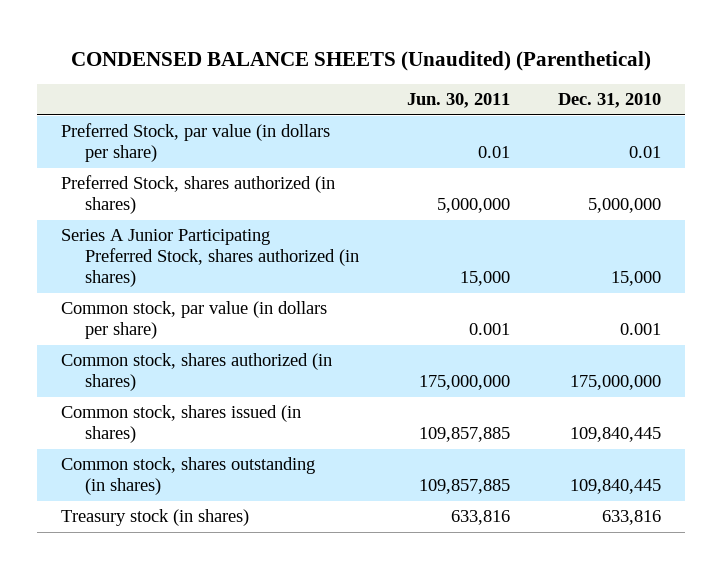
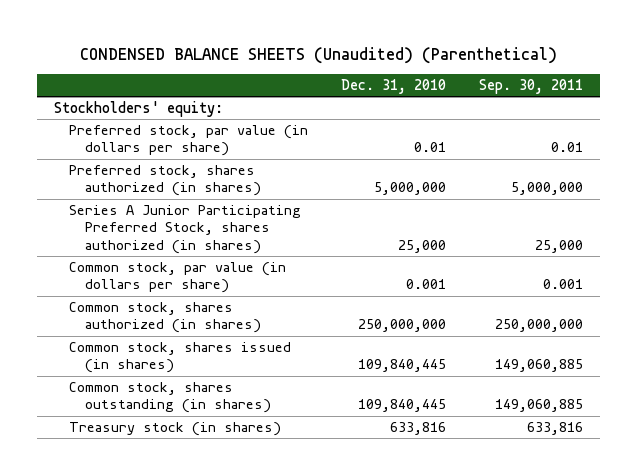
- | Jun. 30, 2011 | Dec. 31, 2010
+ | Dec. 31, 2010 | Sep. 30, 2011
- Preferred Stock, par value (in dollars per share) | 0.01 | 0.01
- Preferred Stock, shares authorized (in shares) | 5,000,000 | 5,000,000
- Series A Junior Participating Preferred Stock, shares authorized (in shares) | 15,000 | 15,000
+ Stockholders' equity:
+ Preferred stock, par value (in dollars per share) | 0.01 | 0.01
+ Preferred stock, shares authorized (in shares) | 5,000,000 | 5,000,000
+ Series A Junior Participating Preferred Stock, shares authorized (in shares) | 25,000 | 25,000
- Common stock, shares authorized (in shares) | 175,000,000 | 175,000,000
+ Common stock, shares authorized (in shares) | 250,000,000 | 250,000,000

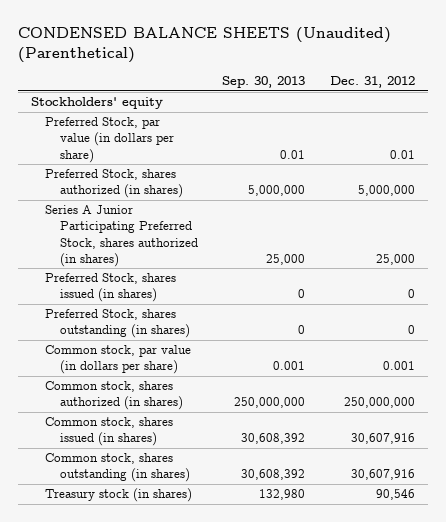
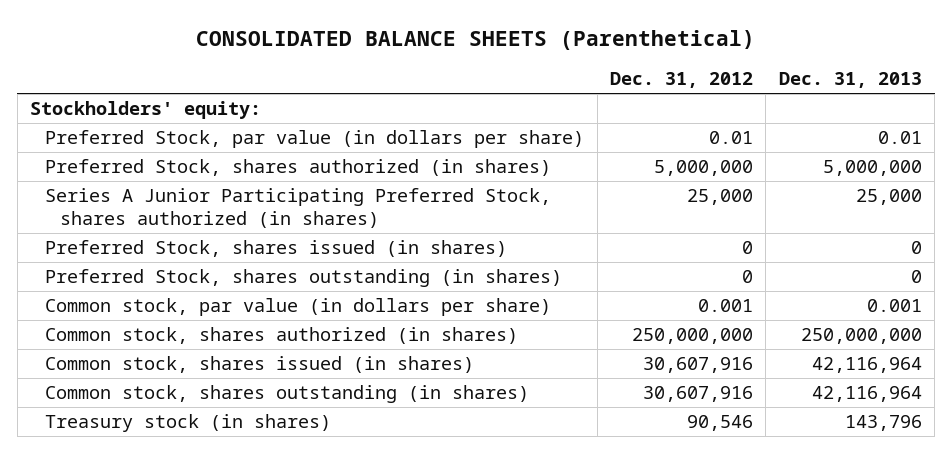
- CONDENSED BALANCE SHEETS (Unaudited) (Parenthetical)
+ CONSOLIDATED BALANCE SHEETS (Parenthetical)
- | Sep. 30, 2013 | Dec. 31, 2012
+ | Dec. 31, 2012 | Dec. 31, 2013
- Stockholders' equity
+ Stockholders' equity:

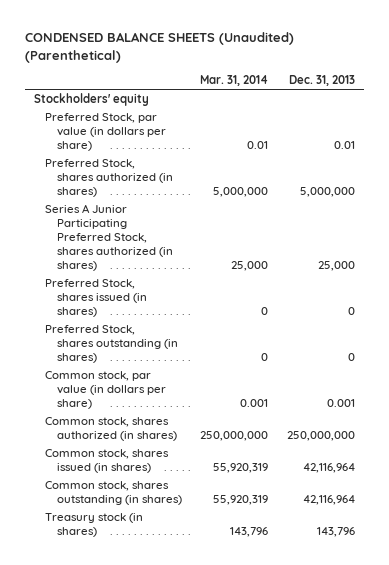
- CONSOLIDATED BALANCE SHEETS (Parenthetical)
+ CONDENSED BALANCE SHEETS (Unaudited) (Parenthetical)
- | Dec. 31, 2012 | Dec. 31, 2013
+ | Mar. 31, 2014 | Dec. 31, 2013
- Stockholders' equity:
+ Stockholders' equity

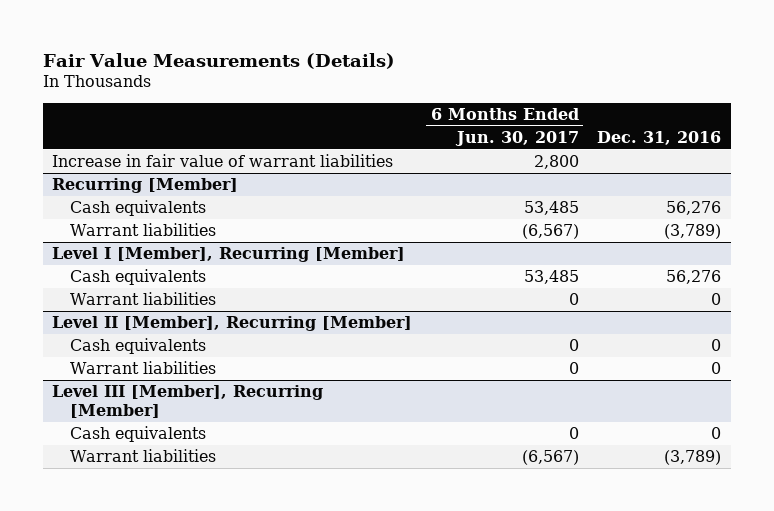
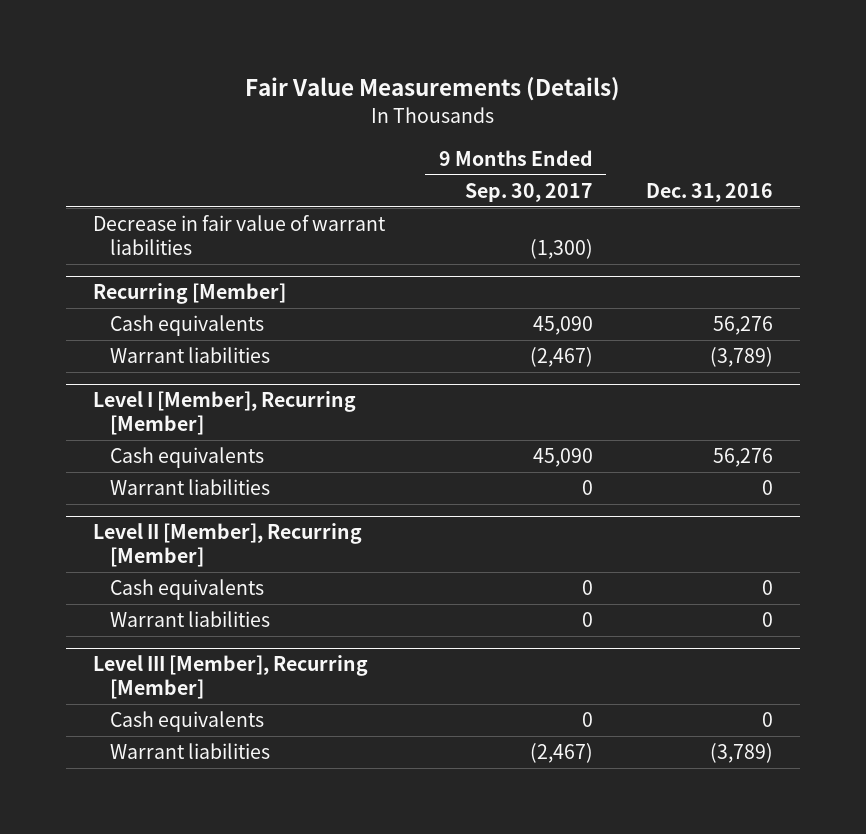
- | 6 Months Ended Jun. 30, 2017 | Dec. 31, 2016
+ | 9 Months Ended Sep. 30, 2017 | Dec. 31, 2016
- Increase in fair value of warrant liabilities | 2,800 |
+ Decrease in fair value of warrant liabilities | (1,300) |

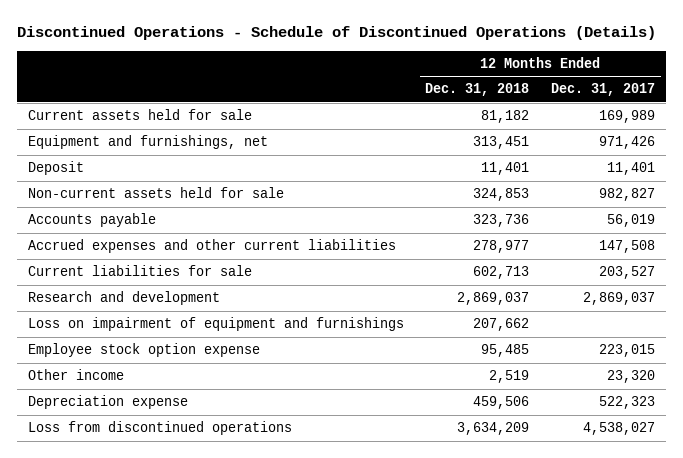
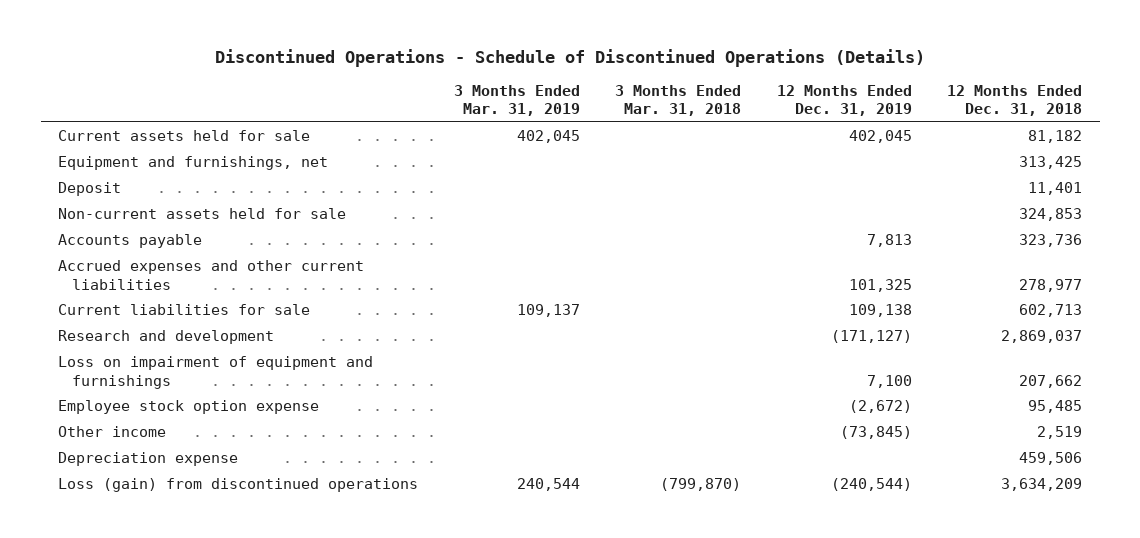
- | 12 Months Ended Dec. 31, 2018 | 12 Months Ended Dec. 31, 2017
+ | 3 Months Ended Mar. 31, 2019 | 3 Months Ended Mar. 31, 2018 | 12 Months Ended Dec. 31, 2019 | 12 Months Ended Dec. 31, 2018
- Equipment and furnishings, net | 313,451 | 971,426
+ Equipment and furnishings, net | | | | 313,425
- Loss from discontinued operations | 3,634,209 | 4,538,027
+ Loss (gain) from discontinued operations | 240,544 | (799,870) | (240,544) | 3,634,209

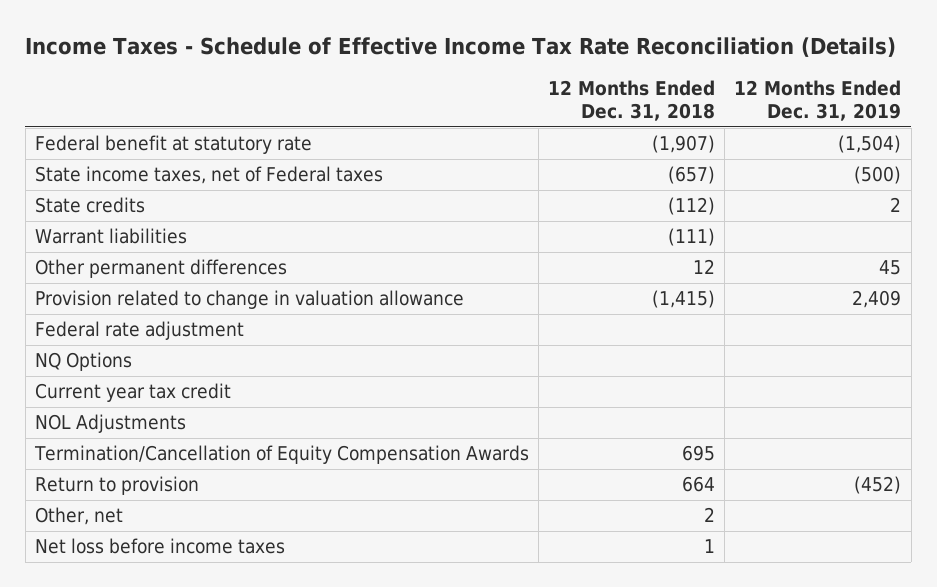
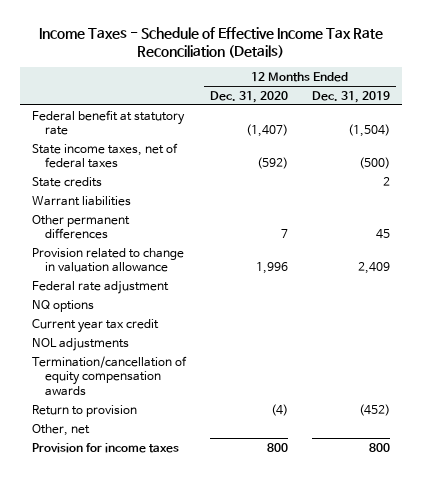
- | 12 Months Ended Dec. 31, 2018 | 12 Months Ended Dec. 31, 2019
+ | 12 Months Ended Dec. 31, 2020 | 12 Months Ended Dec. 31, 2019
- State income taxes, net of Federal taxes | (657) | (500)
+ State income taxes, net of federal taxes | (592) | (500)
- NQ Options
+ NQ options
- NOL Adjustments
- Termination/Cancellation of Equity Compensation Awards | 695 |
+ NOL adjustments
+ Termination/cancellation of equity compensation awards
- Net loss before income taxes | 1 |
+ Provision for income taxes | 800 | 800

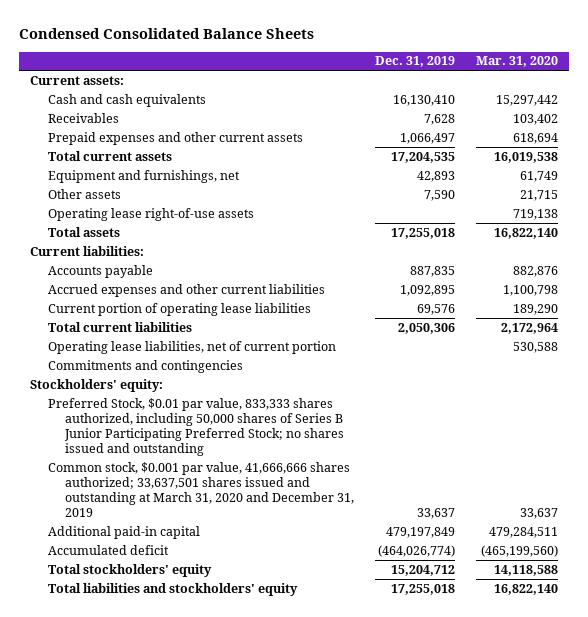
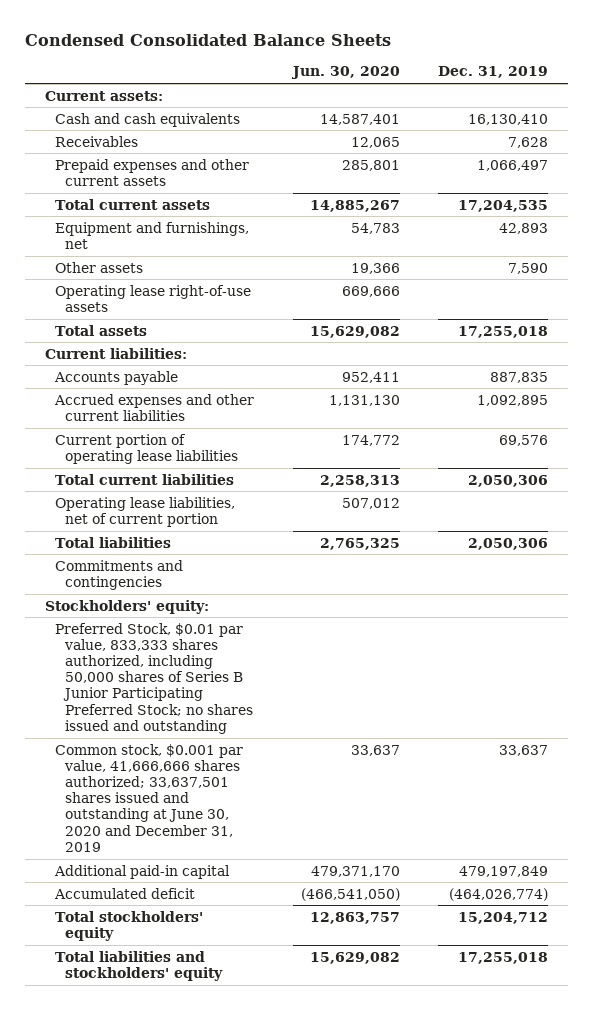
- | Dec. 31, 2019 | Mar. 31, 2020
+ | Jun. 30, 2020 | Dec. 31, 2019
+ Total liabilities | 2,765,325 | 2,050,306
- Common stock, $0.001 par value, 41,666,666 shares authorized; 33,637,501 shares issued and outstanding at March 31, 2020 and December 31, 2019 | 33,637 | 33,637
+ Common stock, $0.001 par value, 41,666,666 shares authorized; 33,637,501 shares issued and outstanding at June 30, 2020 and December 31, 2019 | 33,637 | 33,637

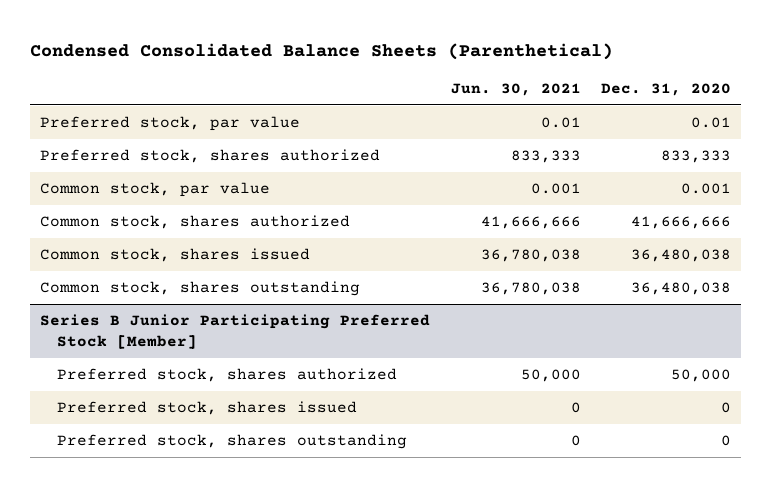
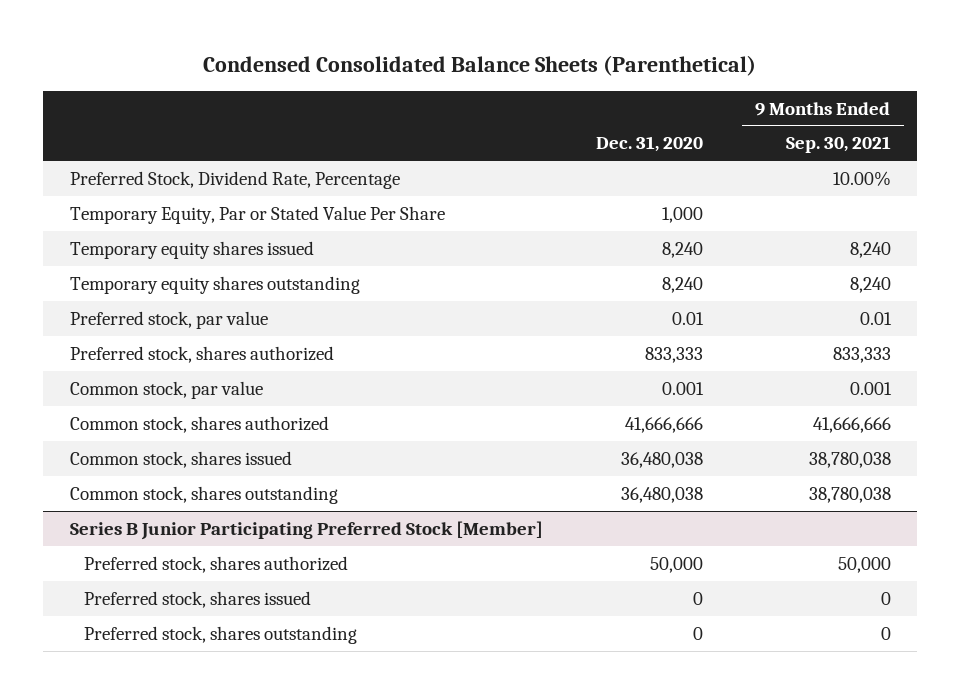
- | Jun. 30, 2021 | Dec. 31, 2020
+ | Dec. 31, 2020 | 9 Months Ended Sep. 30, 2021
+ Preferred Stock, Dividend Rate, Percentage | | 10.00%
+ Temporary Equity, Par or Stated Value Per Share | 1,000 |
+ Temporary equity shares issued | 8,240 | 8,240
+ Temporary equity shares outstanding | 8,240 | 8,240

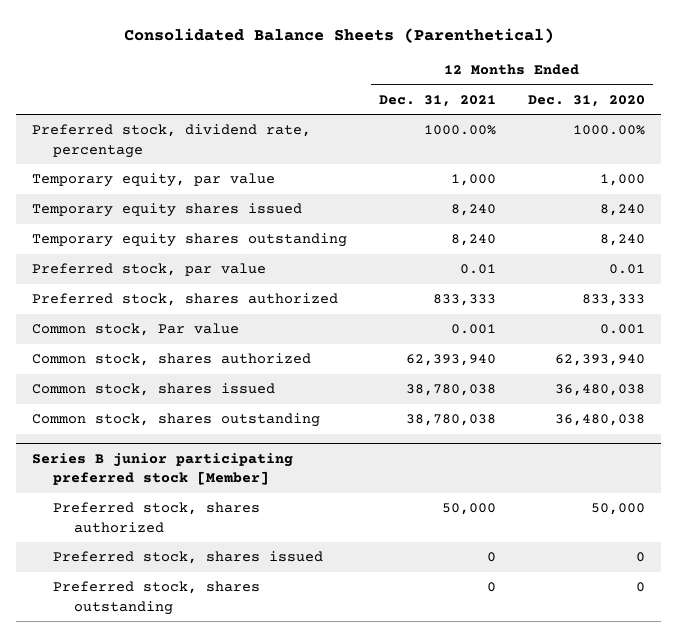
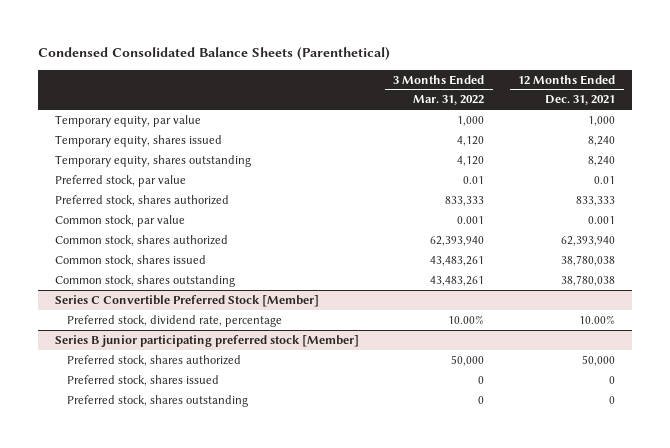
- Consolidated Balance Sheets (Parenthetical)
+ Condensed Consolidated Balance Sheets (Parenthetical)
- | 12 Months Ended Dec. 31, 2021 | 12 Months Ended Dec. 31, 2020
+ | 3 Months Ended Mar. 31, 2022 | 12 Months Ended Dec. 31, 2021
- Preferred stock, dividend rate, percentage | 1000.00% | 1000.00%
- Temporary equity shares issued | 8,240 | 8,240
- Temporary equity shares outstanding | 8,240 | 8,240
+ Temporary equity, shares issued | 4,120 | 8,240
+ Temporary equity, shares outstanding | 4,120 | 8,240
- Common stock, Par value | 0.001 | 0.001
+ Common stock, par value | 0.001 | 0.001
+ Series C Convertible Preferred Stock [Member]
+ Preferred stock, dividend rate, percentage | 10.00% | 10.00%

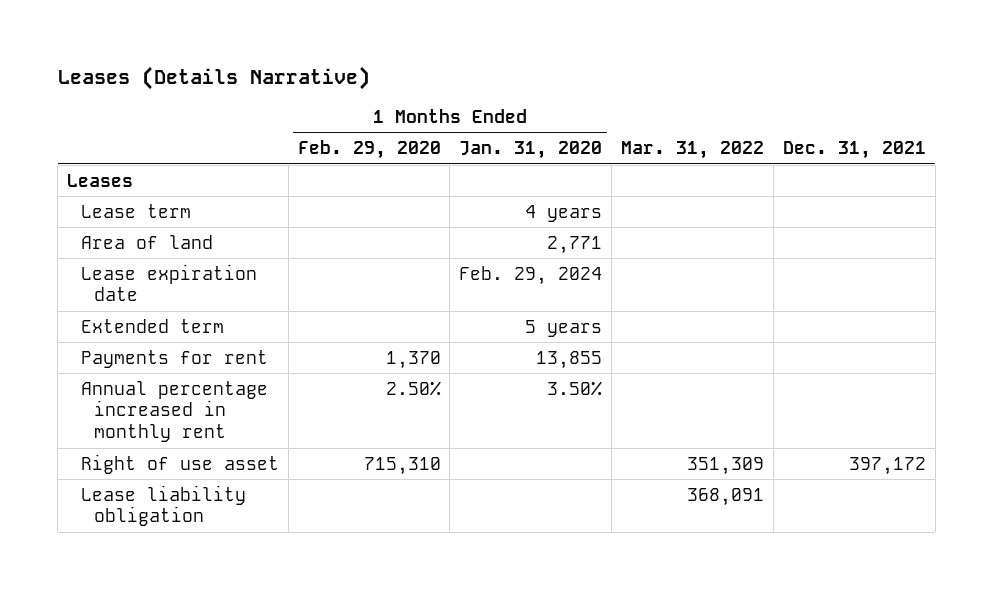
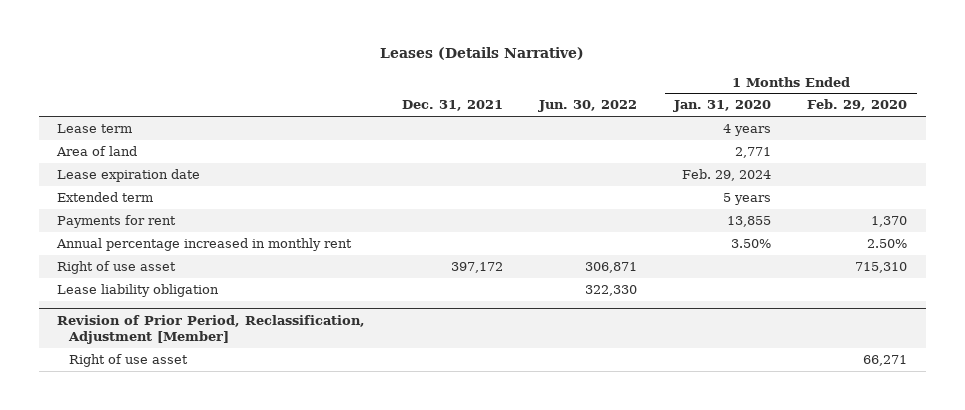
- | 1 Months Ended Feb. 29, 2020 | 1 Months Ended Jan. 31, 2020 | Mar. 31, 2022 | Dec. 31, 2021
+ | Dec. 31, 2021 | Jun. 30, 2022 | 1 Months Ended Jan. 31, 2020 | 1 Months Ended Feb. 29, 2020
- Leases
+ Revision of Prior Period, Reclassification, Adjustment [Member]
+ Right of use asset | | | | 66,271

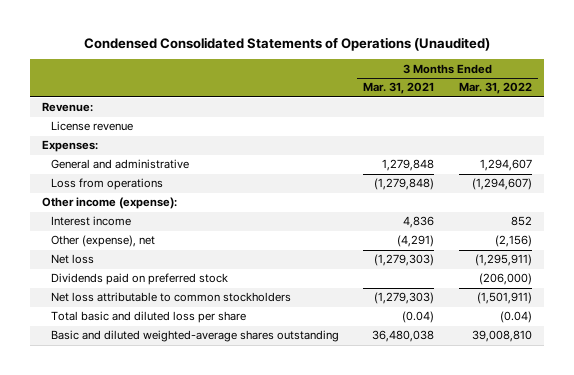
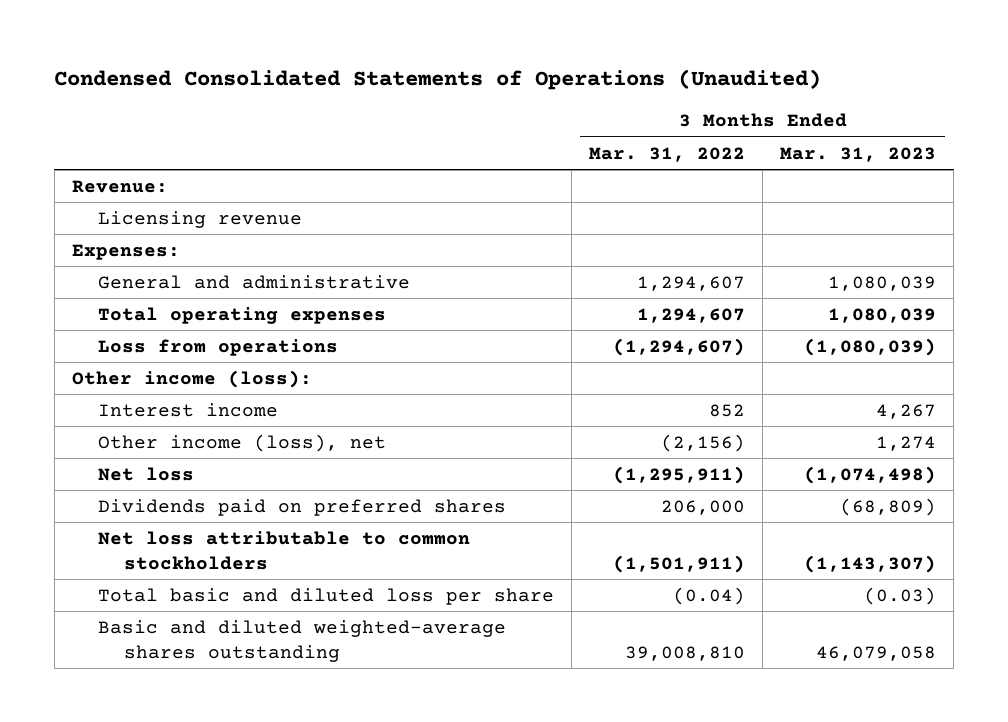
- | 3 Months Ended Mar. 31, 2021 | 3 Months Ended Mar. 31, 2022
+ | 3 Months Ended Mar. 31, 2022 | 3 Months Ended Mar. 31, 2023
- License revenue
+ Licensing revenue
+ Total operating expenses | 1,294,607 | 1,080,039
- Other income (expense):
+ Other income (loss):
- Other (expense), net | (4,291) | (2,156)
+ Other income (loss), net | (2,156) | 1,274
- Dividends paid on preferred stock | | (206,000)
+ Dividends paid on preferred shares | 206,000 | (68,809)

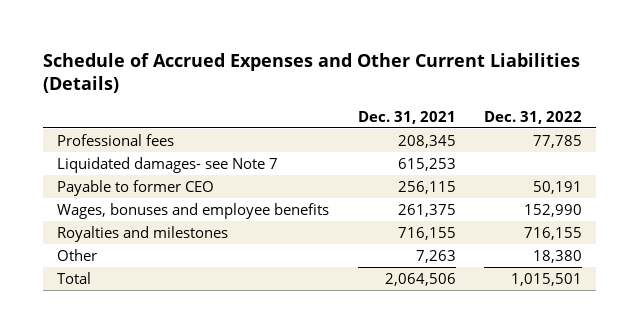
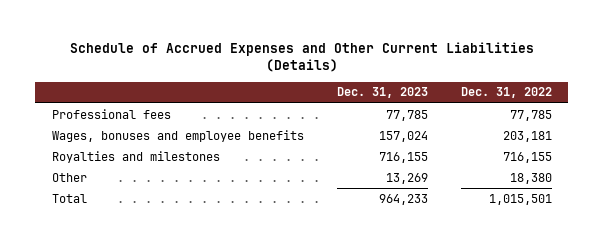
- | Dec. 31, 2021 | Dec. 31, 2022
+ | Dec. 31, 2023 | Dec. 31, 2022
- Liquidated damages- see Note 7 | 615,253 |
- Payable to former CEO | 256,115 | 50,191
- Wages, bonuses and employee benefits | 261,375 | 152,990
+ Wages, bonuses and employee benefits | 157,024 | 203,181

